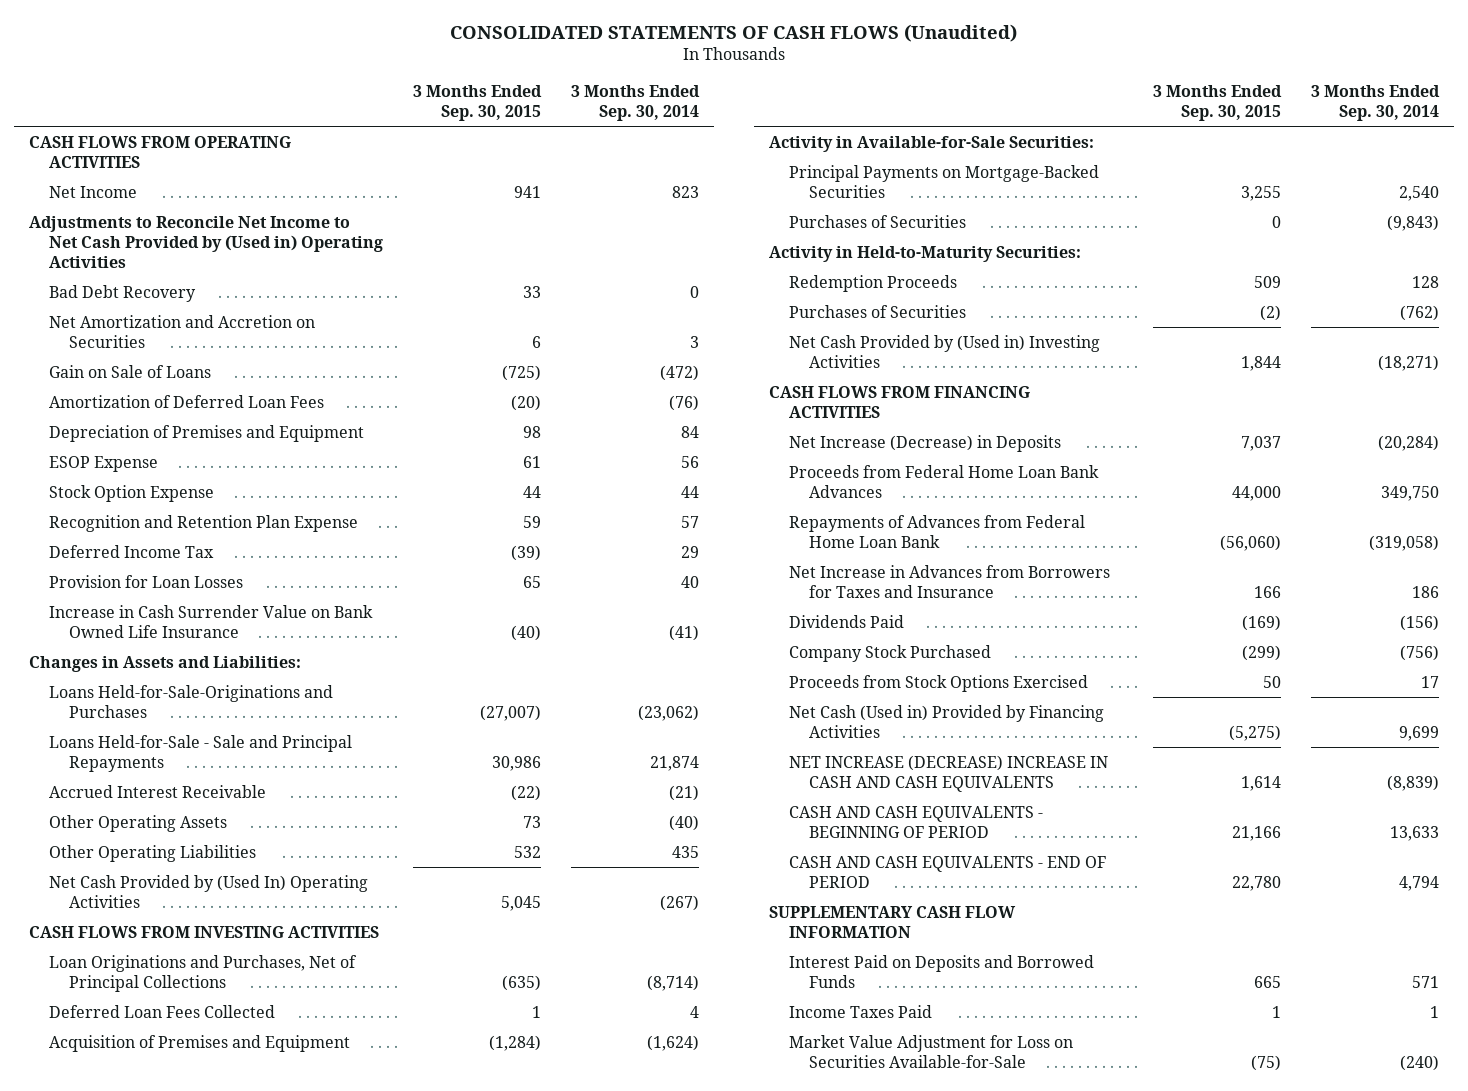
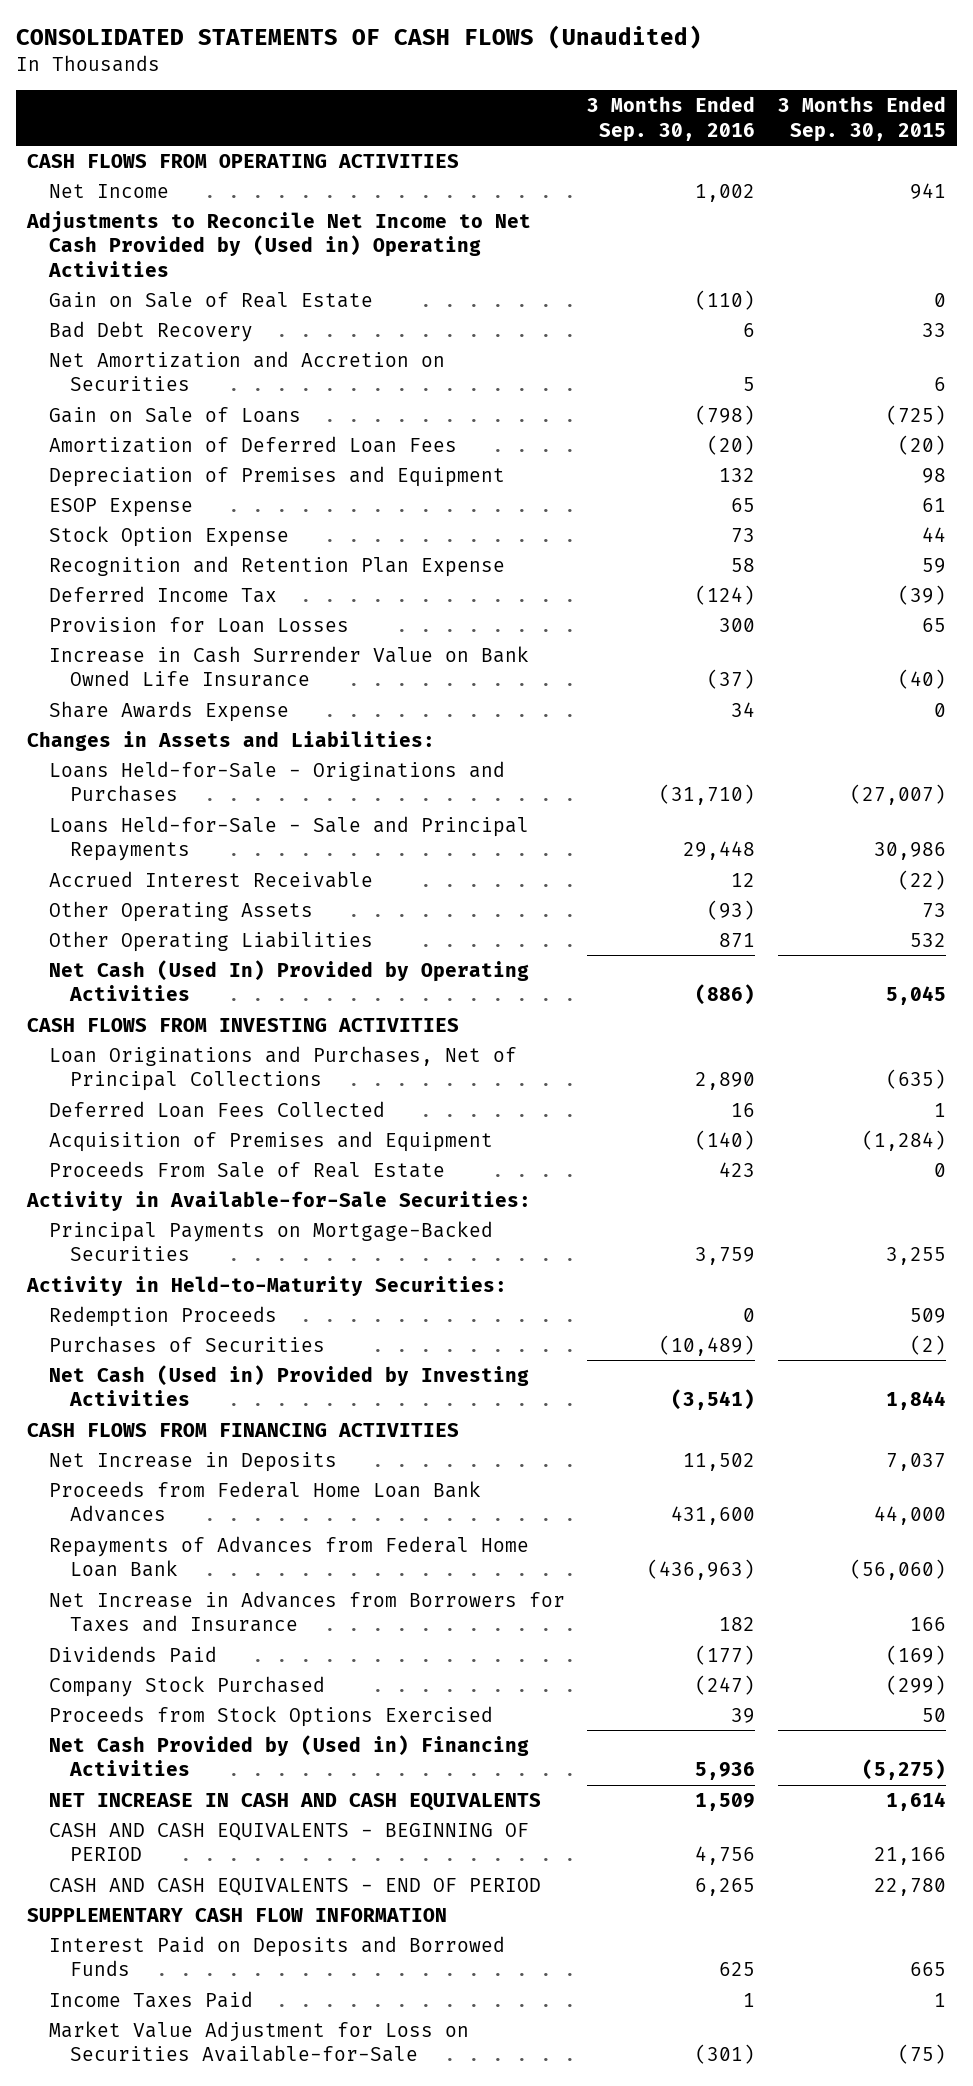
- | 3 Months Ended Sep. 30, 2015 | 3 Months Ended Sep. 30, 2014
+ | 3 Months Ended Sep. 30, 2016 | 3 Months Ended Sep. 30, 2015
+ Gain on Sale of Real Estate | (110) | 0
+ Share Awards Expense | 34 | 0
- Loans Held-for-Sale-Originations and Purchases | (27,007) | (23,062)
+ Loans Held-for-Sale - Originations and Purchases | (31,710) | (27,007)
- Net Cash Provided by (Used In) Operating Activities | 5,045 | (267)
+ Net Cash (Used In) Provided by Operating Activities | (886) | 5,045
+ Proceeds From Sale of Real Estate | 423 | 0
- Purchases of Securities | 0 | (9,843)
- Net Cash Provided by (Used in) Investing Activities | 1,844 | (18,271)
+ Net Cash (Used in) Provided by Investing Activities | (3,541) | 1,844
- Net Increase (Decrease) in Deposits | 7,037 | (20,284)
+ Net Increase in Deposits | 11,502 | 7,037
- Net Cash (Used in) Provided by Financing Activities | (5,275) | 9,699
- NET INCREASE (DECREASE) INCREASE IN CASH AND CASH EQUIVALENTS | 1,614 | (8,839)
+ Net Cash Provided by (Used in) Financing Activities | 5,936 | (5,275)
+ NET INCREASE IN CASH AND CASH EQUIVALENTS | 1,509 | 1,614

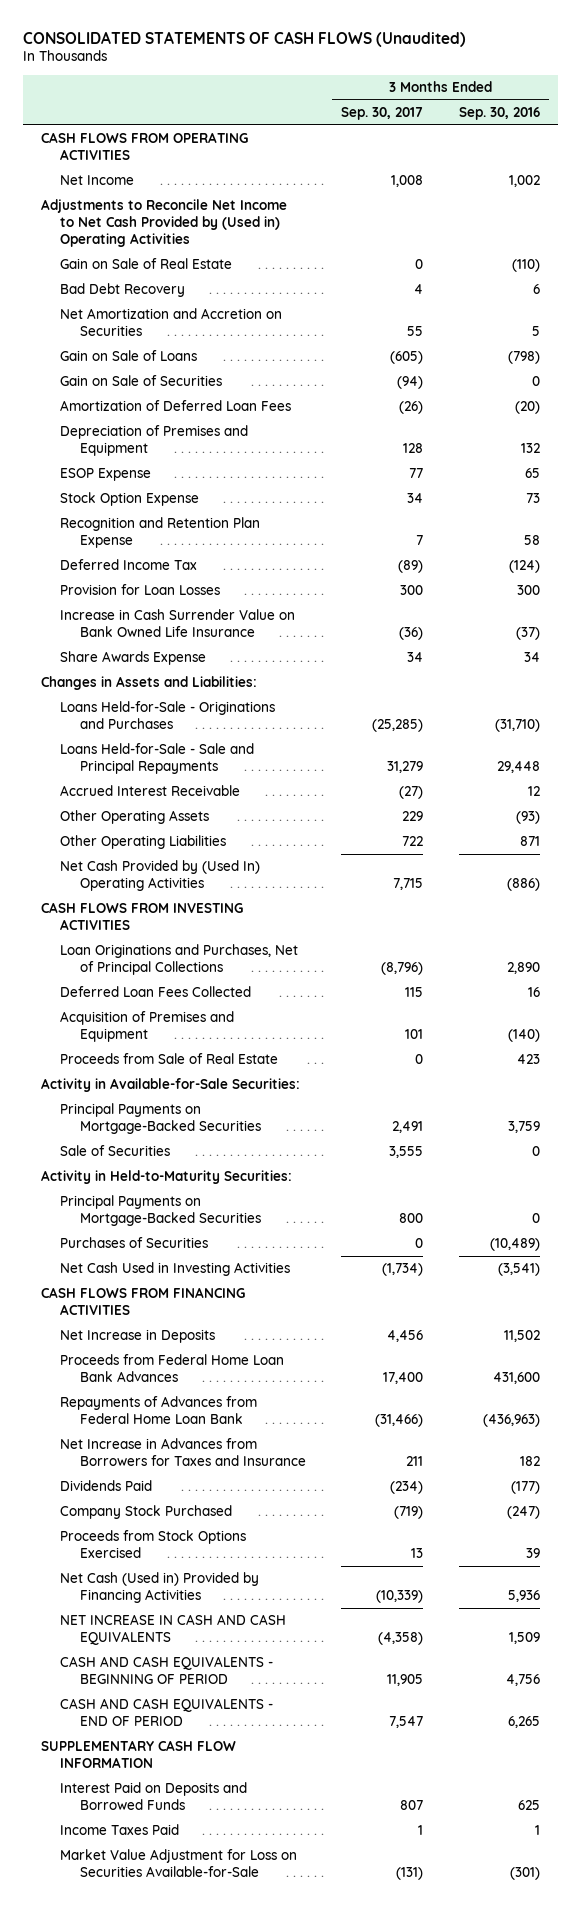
- | 3 Months Ended Sep. 30, 2016 | 3 Months Ended Sep. 30, 2015
+ | 3 Months Ended Sep. 30, 2017 | 3 Months Ended Sep. 30, 2016
+ Gain on Sale of Securities | (94) | 0
- Net Cash (Used In) Provided by Operating Activities | (886) | 5,045
+ Net Cash Provided by (Used In) Operating Activities | 7,715 | (886)
- Proceeds From Sale of Real Estate | 423 | 0
+ Proceeds from Sale of Real Estate | 0 | 423
+ Sale of Securities | 3,555 | 0
- Redemption Proceeds | 0 | 509
+ Principal Payments on Mortgage-Backed Securities | 800 | 0
- Net Cash (Used in) Provided by Investing Activities | (3,541) | 1,844
+ Net Cash Used in Investing Activities | (1,734) | (3,541)
- Net Cash Provided by (Used in) Financing Activities | 5,936 | (5,275)
+ Net Cash (Used in) Provided by Financing Activities | (10,339) | 5,936

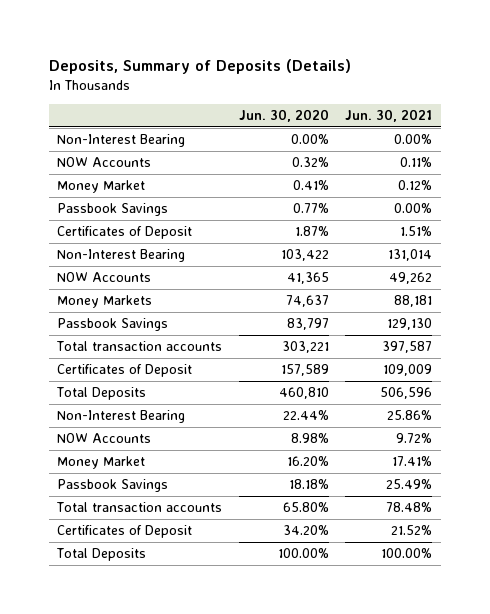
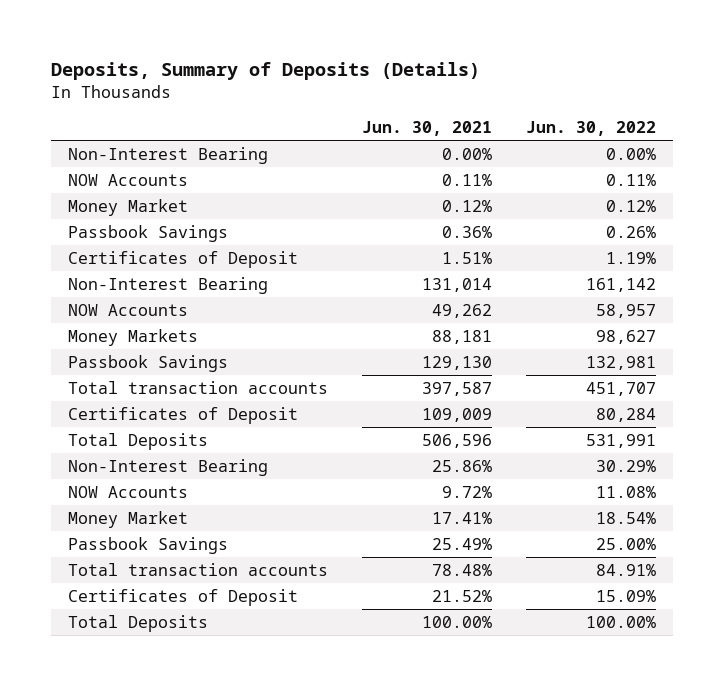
- | Jun. 30, 2020 | Jun. 30, 2021
+ | Jun. 30, 2021 | Jun. 30, 2022
- Passbook Savings | 0.77% | 0.00%
+ Passbook Savings | 0.36% | 0.26%

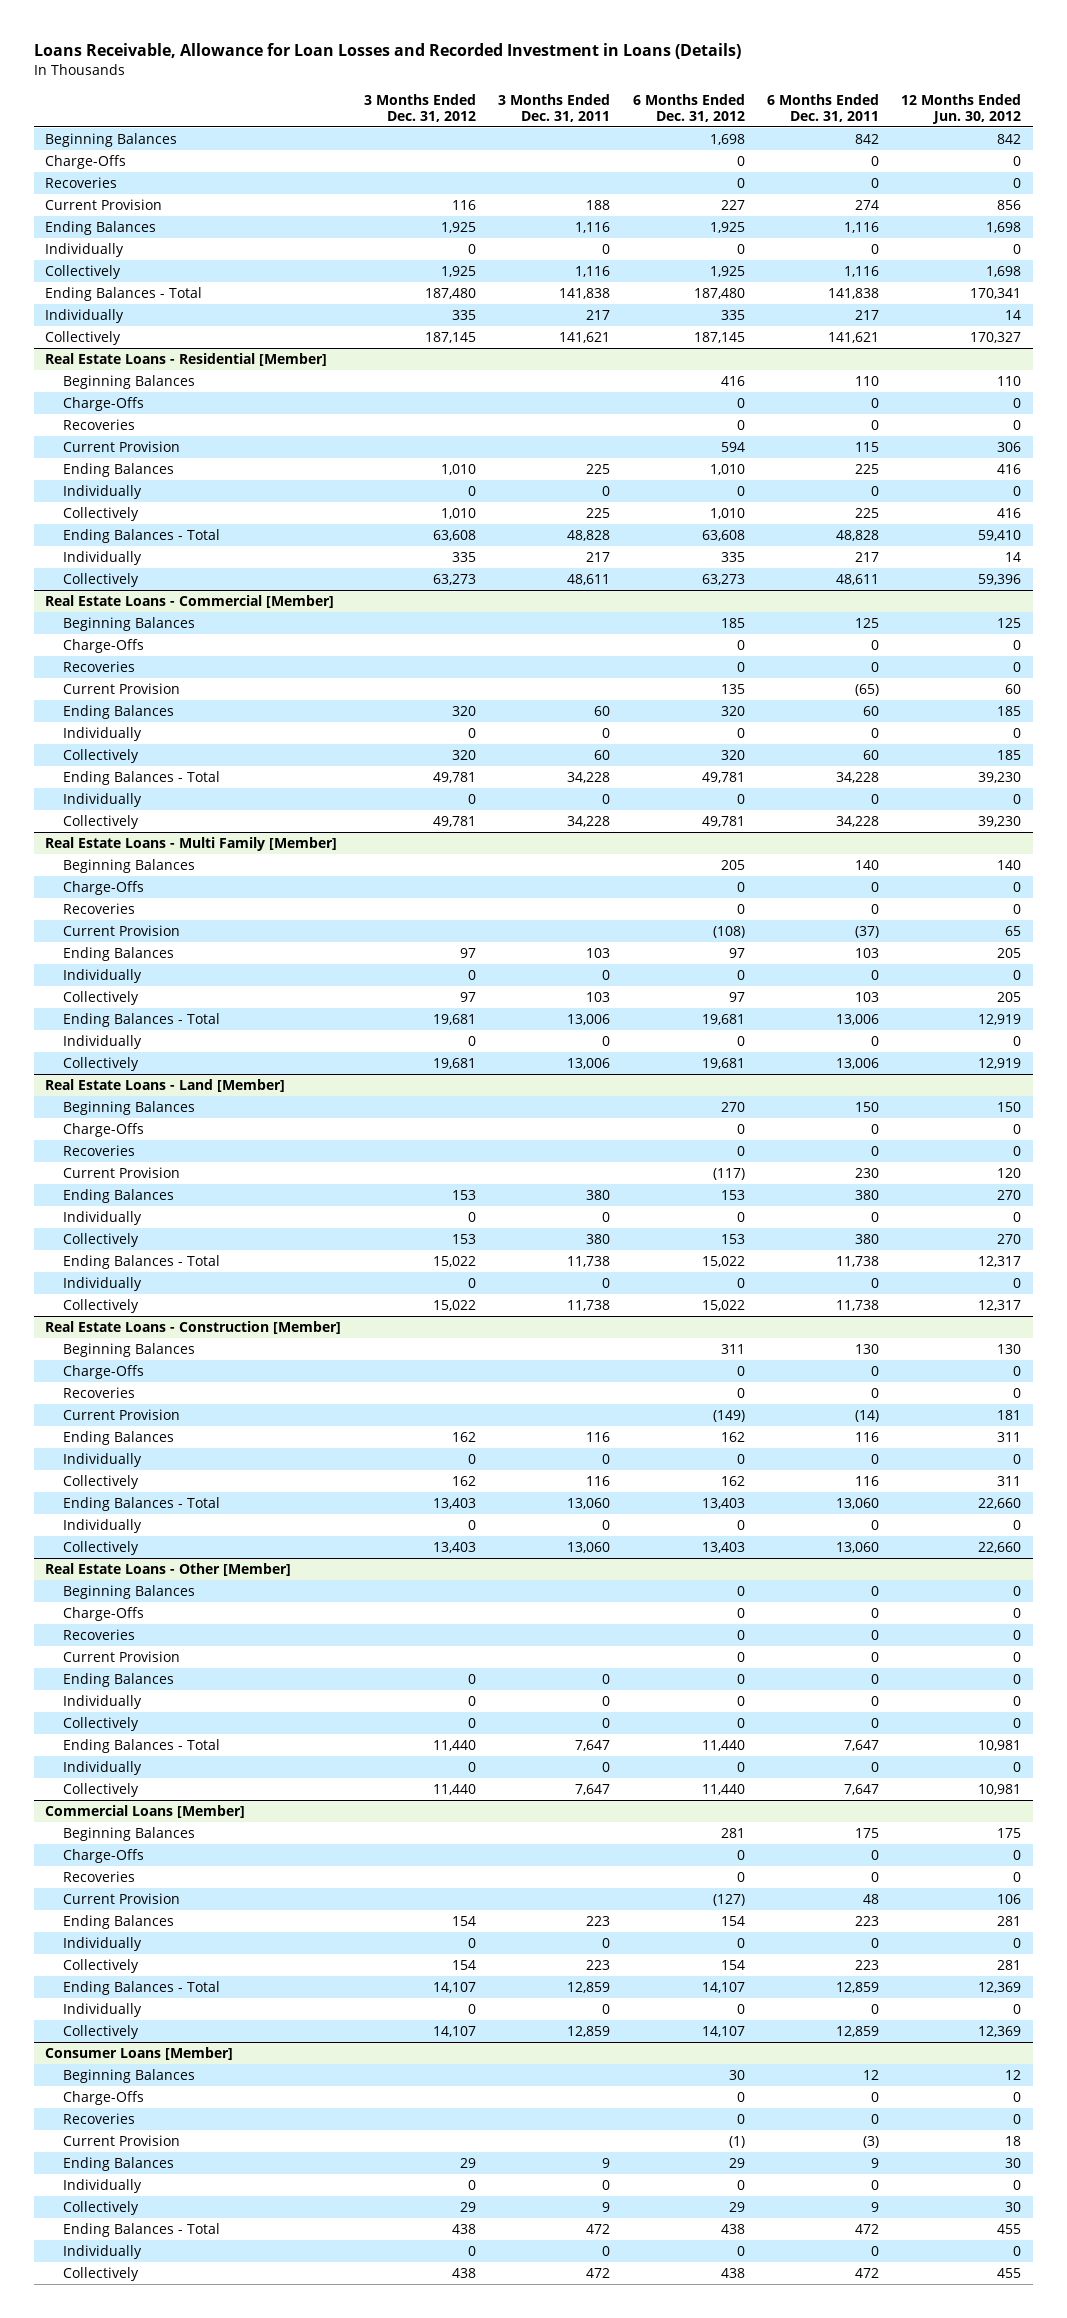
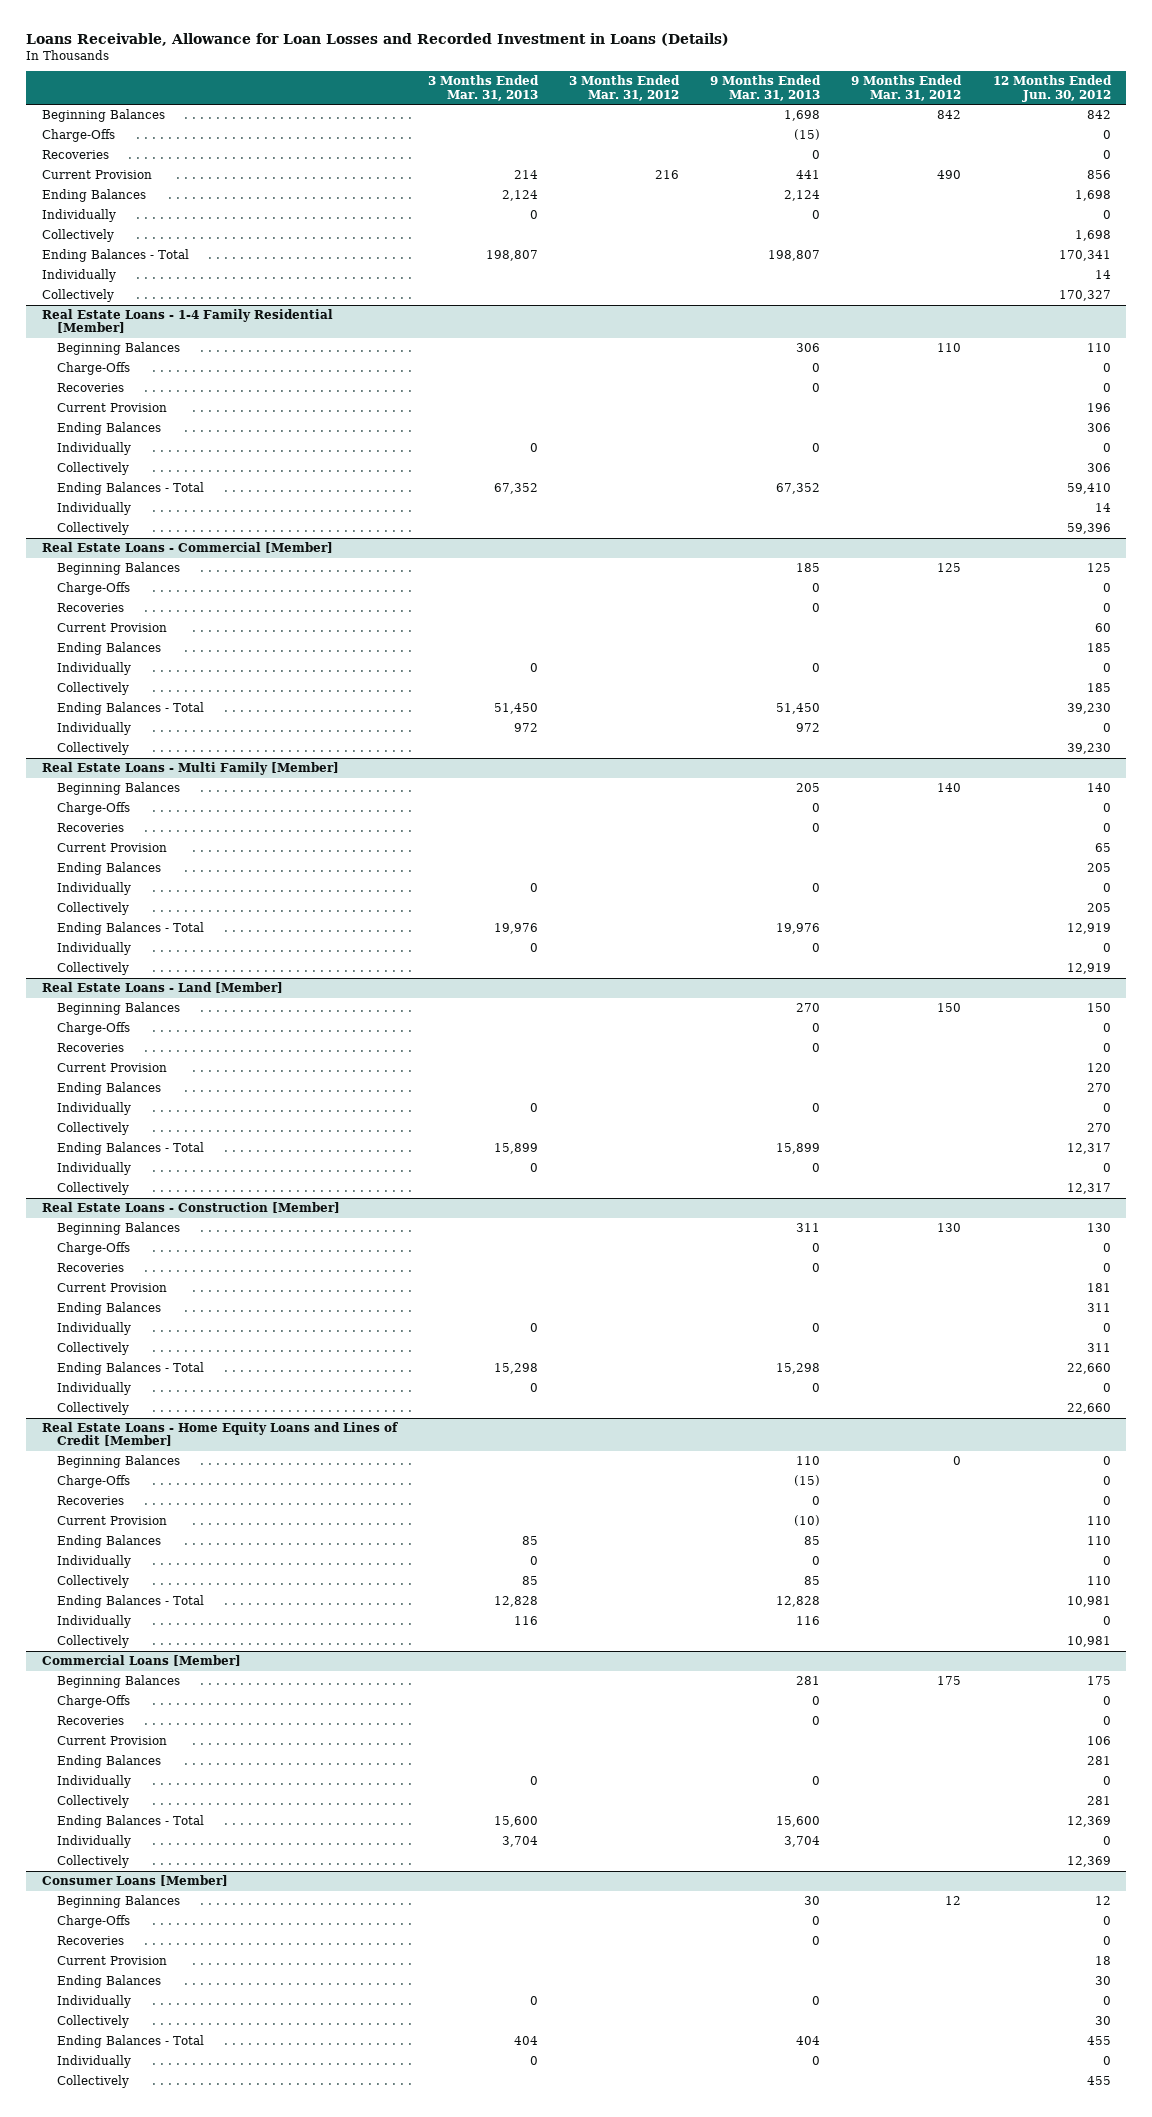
- | 3 Months Ended Dec. 31, 2012 | 3 Months Ended Dec. 31, 2011 | 6 Months Ended Dec. 31, 2012 | 6 Months Ended Dec. 31, 2011 | 12 Months Ended Jun. 30, 2012
+ | 3 Months Ended Mar. 31, 2013 | 3 Months Ended Mar. 31, 2012 | 9 Months Ended Mar. 31, 2013 | 9 Months Ended Mar. 31, 2012 | 12 Months Ended Jun. 30, 2012
- Real Estate Loans - Residential [Member]
+ Real Estate Loans - 1-4 Family Residential [Member]
- Current Provision | | | 594 | 115 | 306
- Ending Balances | 1,010 | 225 | 1,010 | 225 | 416
+ Current Provision | | | | | 196
+ Ending Balances | | | | | 306
- Collectively | 1,010 | 225 | 1,010 | 225 | 416
+ Collectively | | | | | 306
- Real Estate Loans - Other [Member]
+ Real Estate Loans - Home Equity Loans and Lines of Credit [Member]
- Current Provision | | | 0 | 0 | 0
- Ending Balances | 0 | 0 | 0 | 0 | 0
+ Current Provision | | | (10) | | 110
+ Ending Balances | 85 | | 85 | | 110
- Collectively | 0 | 0 | 0 | 0 | 0
+ Collectively | 85 | | 85 | | 110

